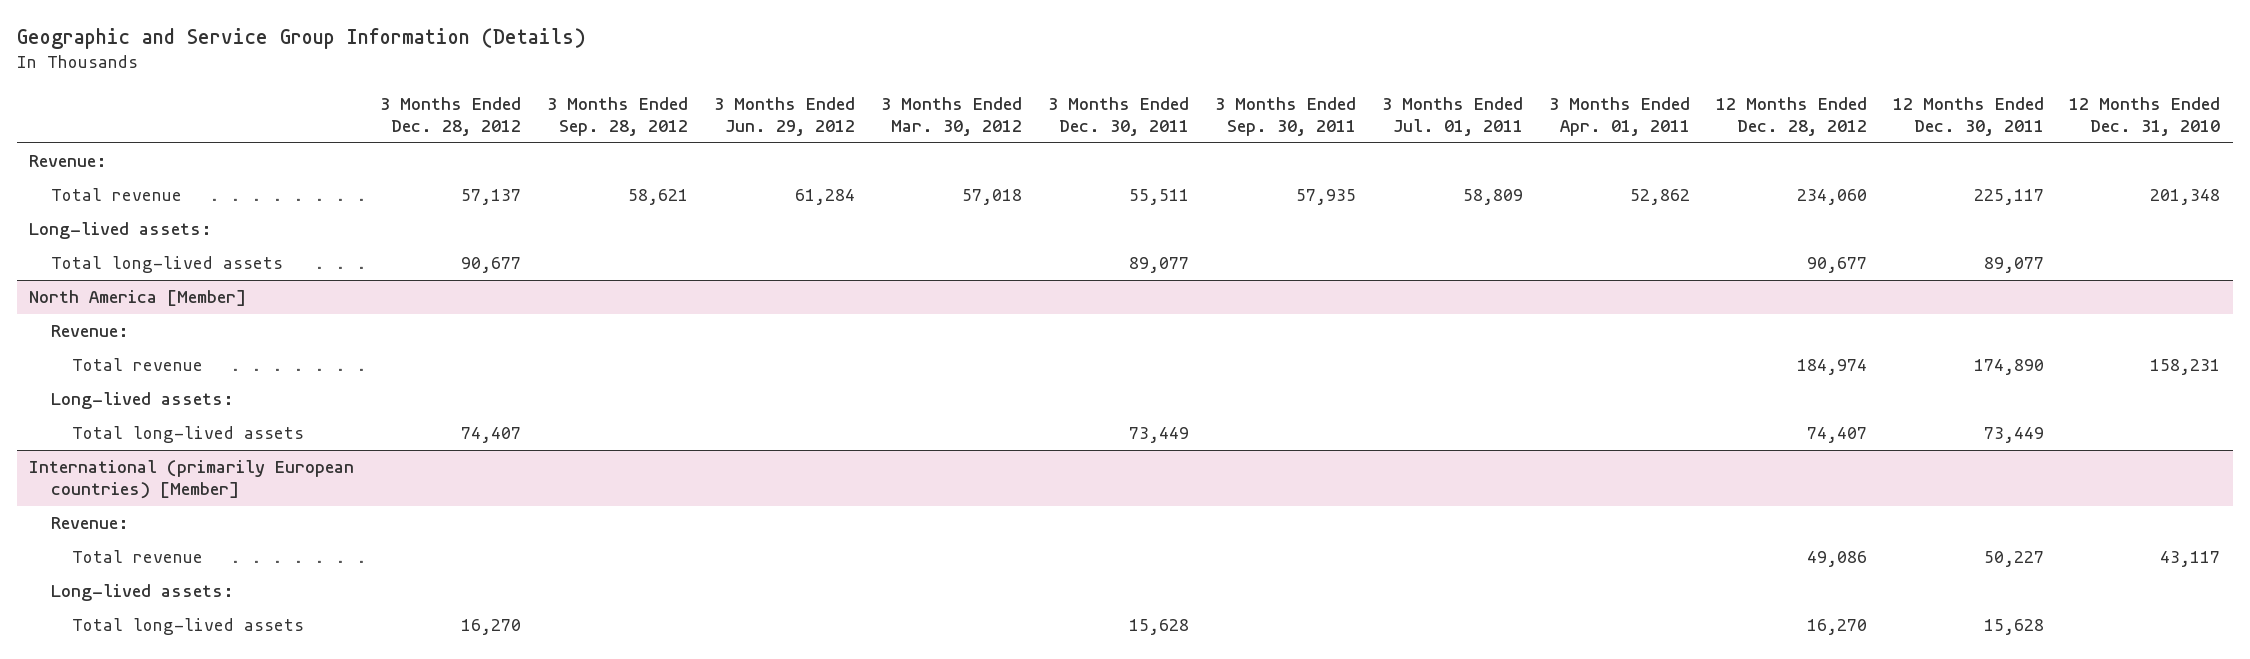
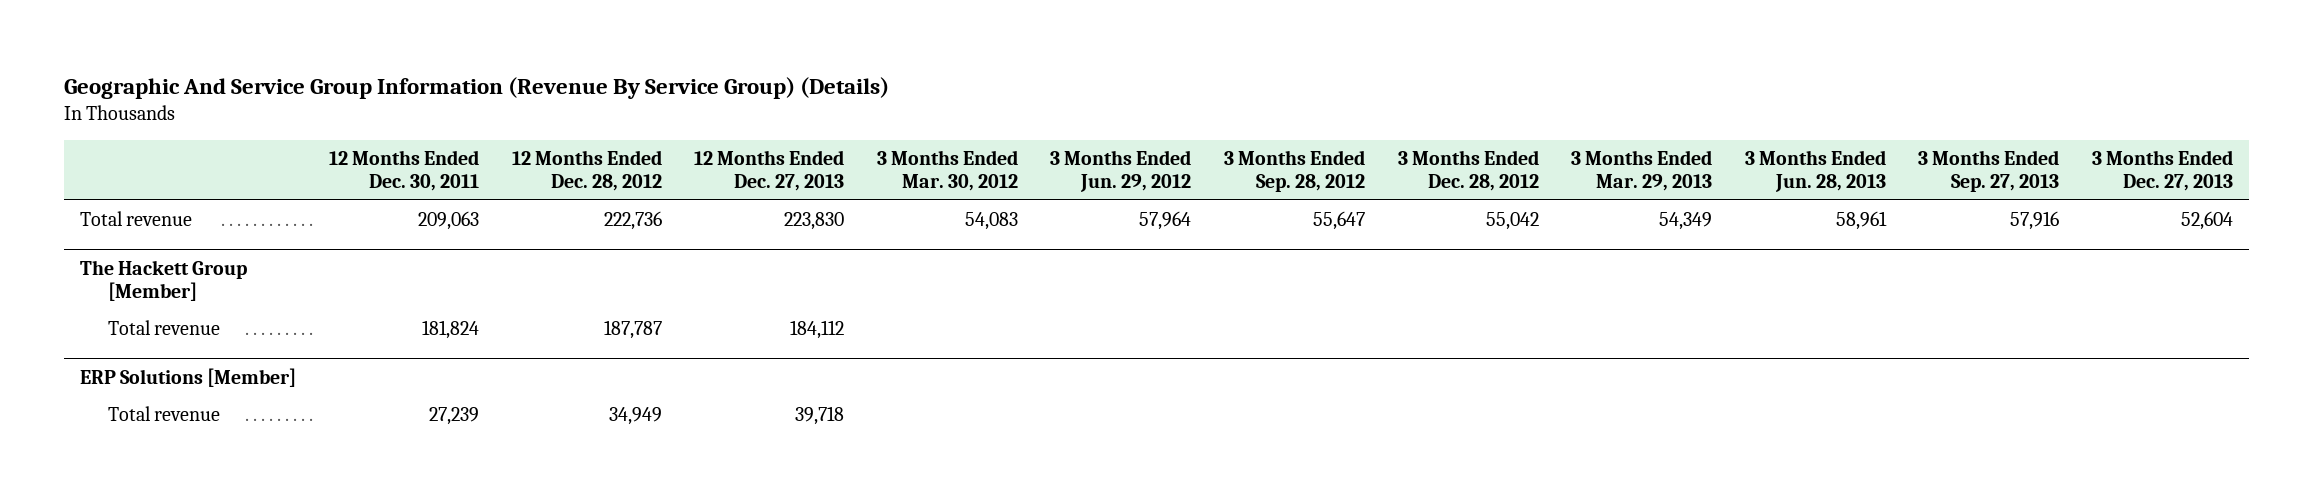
- Geographic and Service Group Information (Details)
+ Geographic And Service Group Information (Revenue By Service Group) (Details)
- | 3 Months Ended Dec. 28, 2012 | 3 Months Ended Sep. 28, 2012 | 3 Months Ended Jun. 29, 2012 | 3 Months Ended Mar. 30, 2012 | 3 Months Ended Dec. 30, 2011 | 3 Months Ended Sep. 30, 2011 | 3 Months Ended Jul. 01, 2011 | 3 Months Ended Apr. 01, 2011 | 12 Months Ended Dec. 28, 2012 | 12 Months Ended Dec. 30, 2011 | 12 Months Ended Dec. 31, 2010
+ | 12 Months Ended Dec. 30, 2011 | 12 Months Ended Dec. 28, 2012 | 12 Months Ended Dec. 27, 2013 | 3 Months Ended Mar. 30, 2012 | 3 Months Ended Jun. 29, 2012 | 3 Months Ended Sep. 28, 2012 | 3 Months Ended Dec. 28, 2012 | 3 Months Ended Mar. 29, 2013 | 3 Months Ended Jun. 28, 2013 | 3 Months Ended Sep. 27, 2013 | 3 Months Ended Dec. 27, 2013
- Revenue:
- Total revenue | 57,137 | 58,621 | 61,284 | 57,018 | 55,511 | 57,935 | 58,809 | 52,862 | 234,060 | 225,117 | 201,348
- Long-lived assets:
- Total long-lived assets | 90,677 | | | | 89,077 | | | | 90,677 | 89,077 |
- North America [Member]
- Revenue:
- Total revenue | | | | | | | | | 184,974 | 174,890 | 158,231
- Long-lived assets:
- Total long-lived assets | 74,407 | | | | 73,449 | | | | 74,407 | 73,449 |
- International (primarily European countries) [Member]
- Revenue:
- Total revenue | | | | | | | | | 49,086 | 50,227 | 43,117
- Long-lived assets:
- Total long-lived assets | 16,270 | | | | 15,628 | | | | 16,270 | 15,628 |
+ Total revenue | 209,063 | 222,736 | 223,830 | 54,083 | 57,964 | 55,647 | 55,042 | 54,349 | 58,961 | 57,916 | 52,604
+ The Hackett Group [Member]
+ Total revenue | 181,824 | 187,787 | 184,112 | | | | | | | |
+ ERP Solutions [Member]
+ Total revenue | 27,239 | 34,949 | 39,718 | | | | | | | |

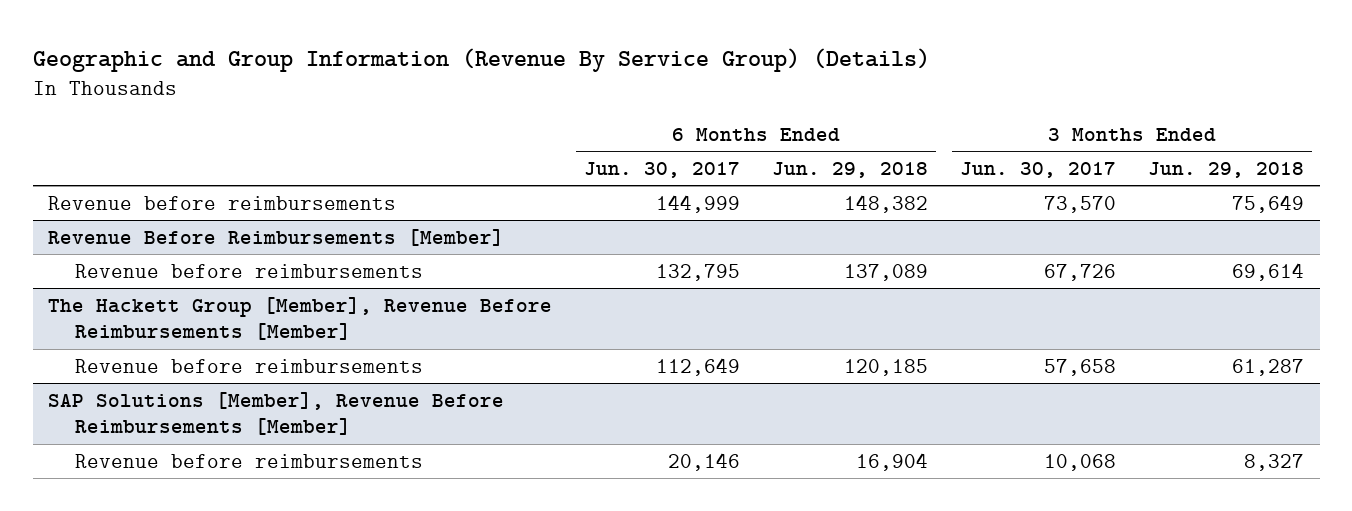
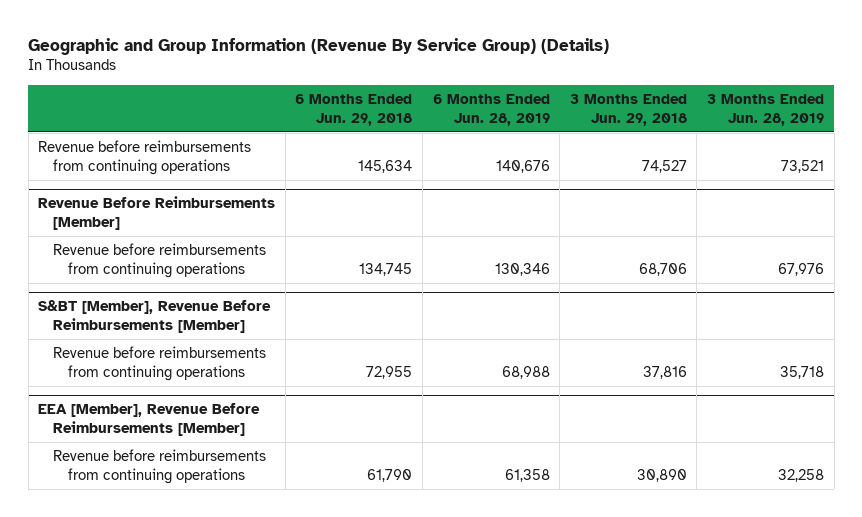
- | 6 Months Ended Jun. 30, 2017 | 6 Months Ended Jun. 29, 2018 | 3 Months Ended Jun. 30, 2017 | 3 Months Ended Jun. 29, 2018
+ | 6 Months Ended Jun. 29, 2018 | 6 Months Ended Jun. 28, 2019 | 3 Months Ended Jun. 29, 2018 | 3 Months Ended Jun. 28, 2019
- Revenue before reimbursements | 144,999 | 148,382 | 73,570 | 75,649
+ Revenue before reimbursements from continuing operations | 145,634 | 140,676 | 74,527 | 73,521
@ Revenue Before Reimbursements [Member]
- Revenue before reimbursements | 132,795 | 137,089 | 67,726 | 69,614
- The Hackett Group [Member], Revenue Before Reimbursements [Member]
- Revenue before reimbursements | 112,649 | 120,185 | 57,658 | 61,287
- SAP Solutions [Member], Revenue Before Reimbursements [Member]
- Revenue before reimbursements | 20,146 | 16,904 | 10,068 | 8,327
@ Revenue Before Reimbursements [Member]
+ Revenue before reimbursements from continuing operations | 134,745 | 130,346 | 68,706 | 67,976
+ S&BT [Member], Revenue Before Reimbursements [Member]
+ Revenue before reimbursements from continuing operations | 72,955 | 68,988 | 37,816 | 35,718
+ EEA [Member], Revenue Before Reimbursements [Member]
+ Revenue before reimbursements from continuing operations | 61,790 | 61,358 | 30,890 | 32,258

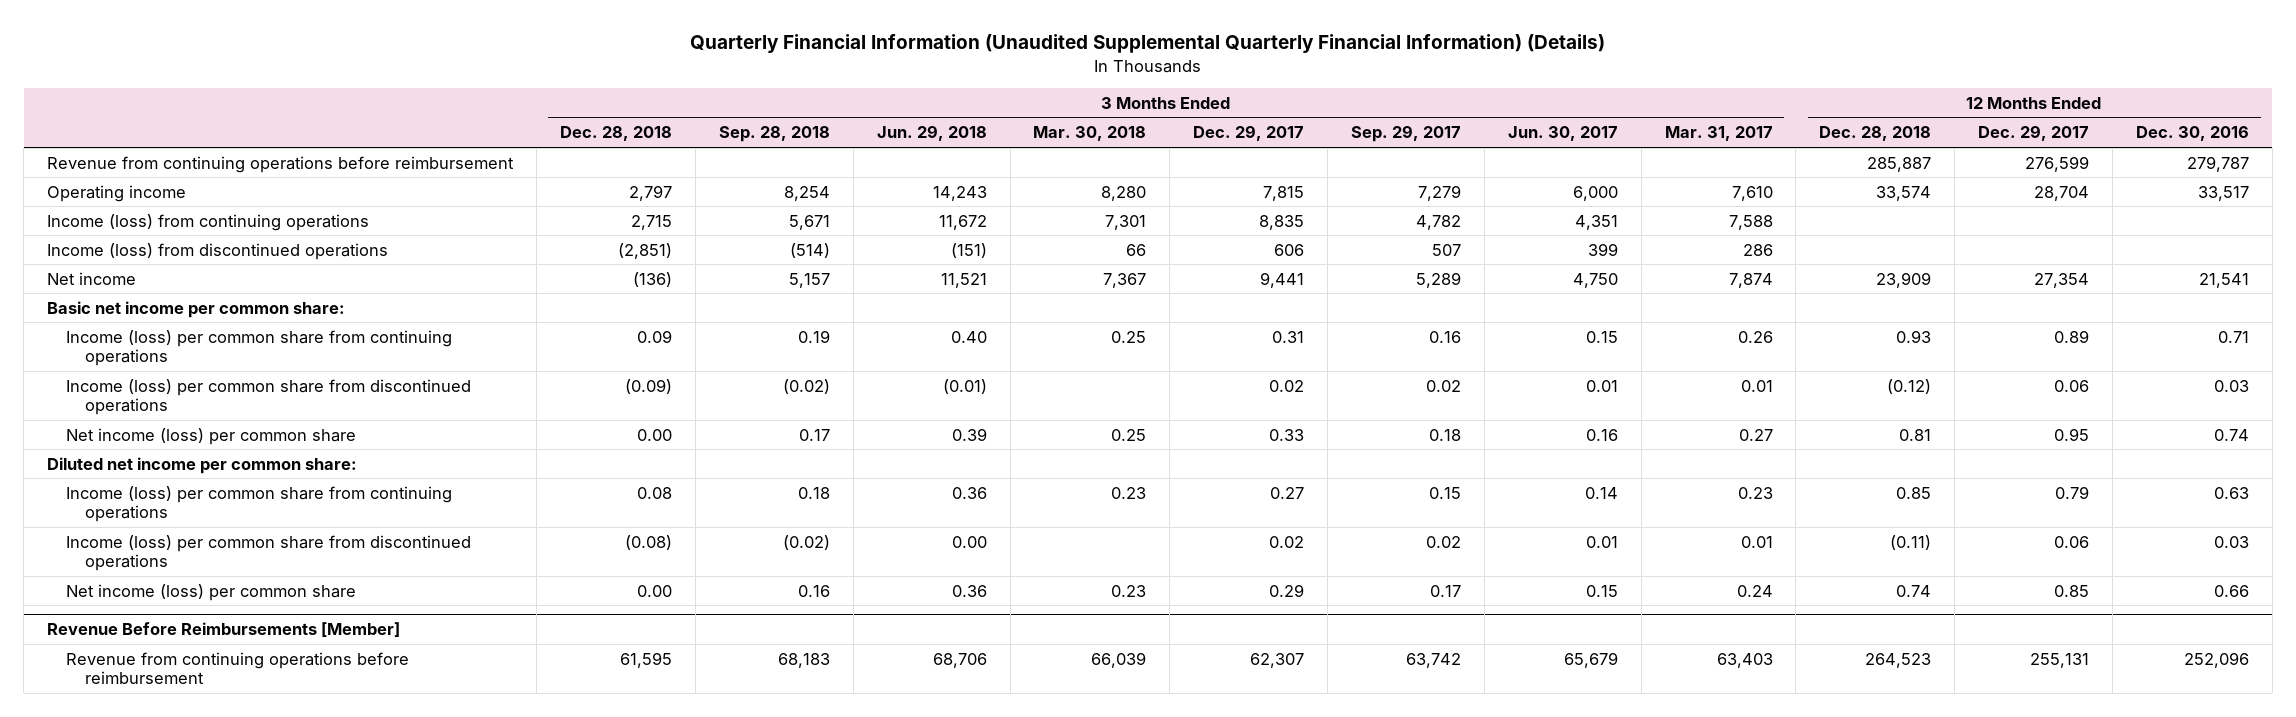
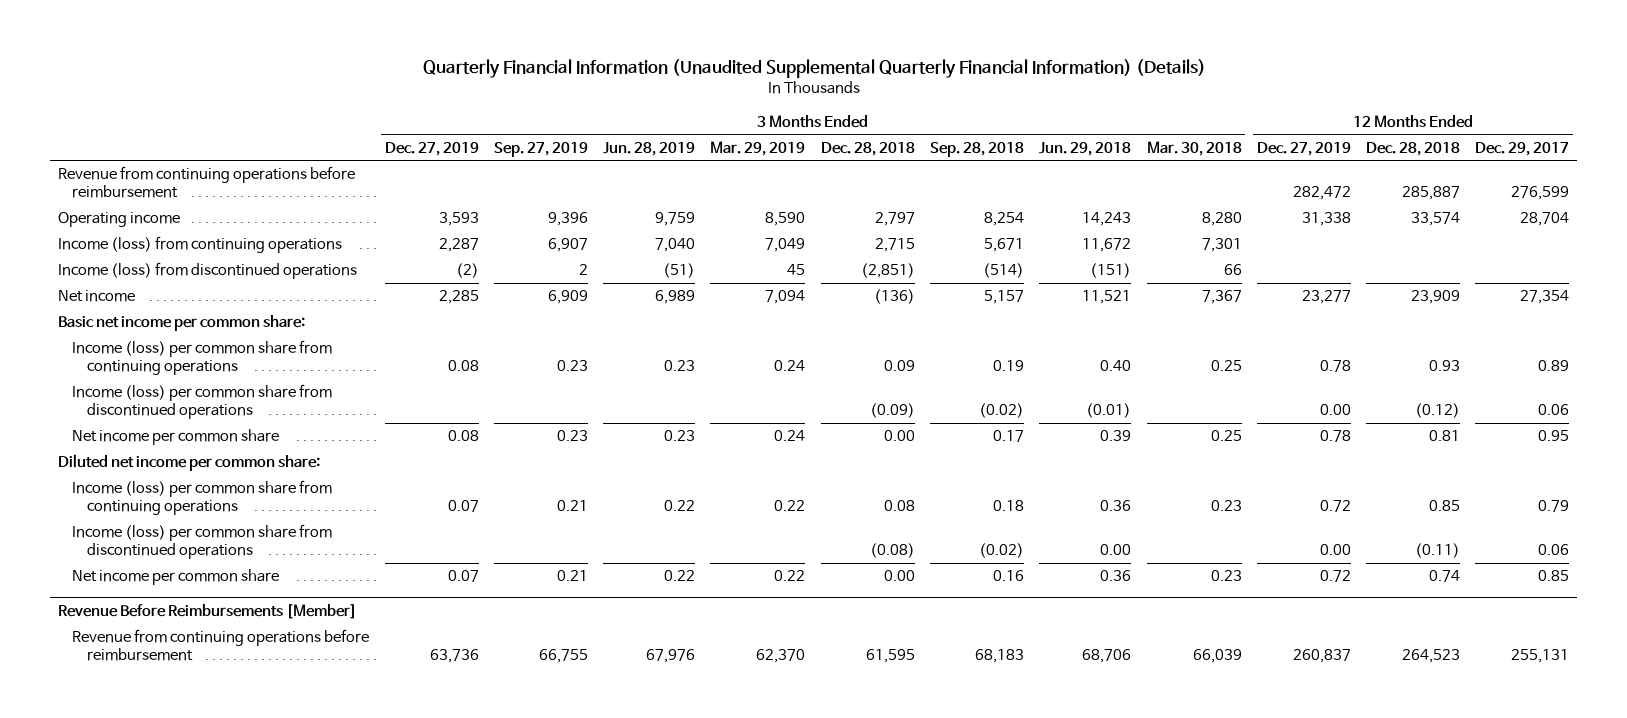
- | 3 Months Ended Dec. 28, 2018 | 3 Months Ended Sep. 28, 2018 | 3 Months Ended Jun. 29, 2018 | 3 Months Ended Mar. 30, 2018 | 3 Months Ended Dec. 29, 2017 | 3 Months Ended Sep. 29, 2017 | 3 Months Ended Jun. 30, 2017 | 3 Months Ended Mar. 31, 2017 | 12 Months Ended Dec. 28, 2018 | 12 Months Ended Dec. 29, 2017 | 12 Months Ended Dec. 30, 2016
+ | 3 Months Ended Dec. 27, 2019 | 3 Months Ended Sep. 27, 2019 | 3 Months Ended Jun. 28, 2019 | 3 Months Ended Mar. 29, 2019 | 3 Months Ended Dec. 28, 2018 | 3 Months Ended Sep. 28, 2018 | 3 Months Ended Jun. 29, 2018 | 3 Months Ended Mar. 30, 2018 | 12 Months Ended Dec. 27, 2019 | 12 Months Ended Dec. 28, 2018 | 12 Months Ended Dec. 29, 2017
- Net income (loss) per common share | 0.00 | 0.17 | 0.39 | 0.25 | 0.33 | 0.18 | 0.16 | 0.27 | 0.81 | 0.95 | 0.74
+ Net income per common share | 0.08 | 0.23 | 0.23 | 0.24 | 0.00 | 0.17 | 0.39 | 0.25 | 0.78 | 0.81 | 0.95
- Net income (loss) per common share | 0.00 | 0.16 | 0.36 | 0.23 | 0.29 | 0.17 | 0.15 | 0.24 | 0.74 | 0.85 | 0.66
+ Net income per common share | 0.07 | 0.21 | 0.22 | 0.22 | 0.00 | 0.16 | 0.36 | 0.23 | 0.72 | 0.74 | 0.85

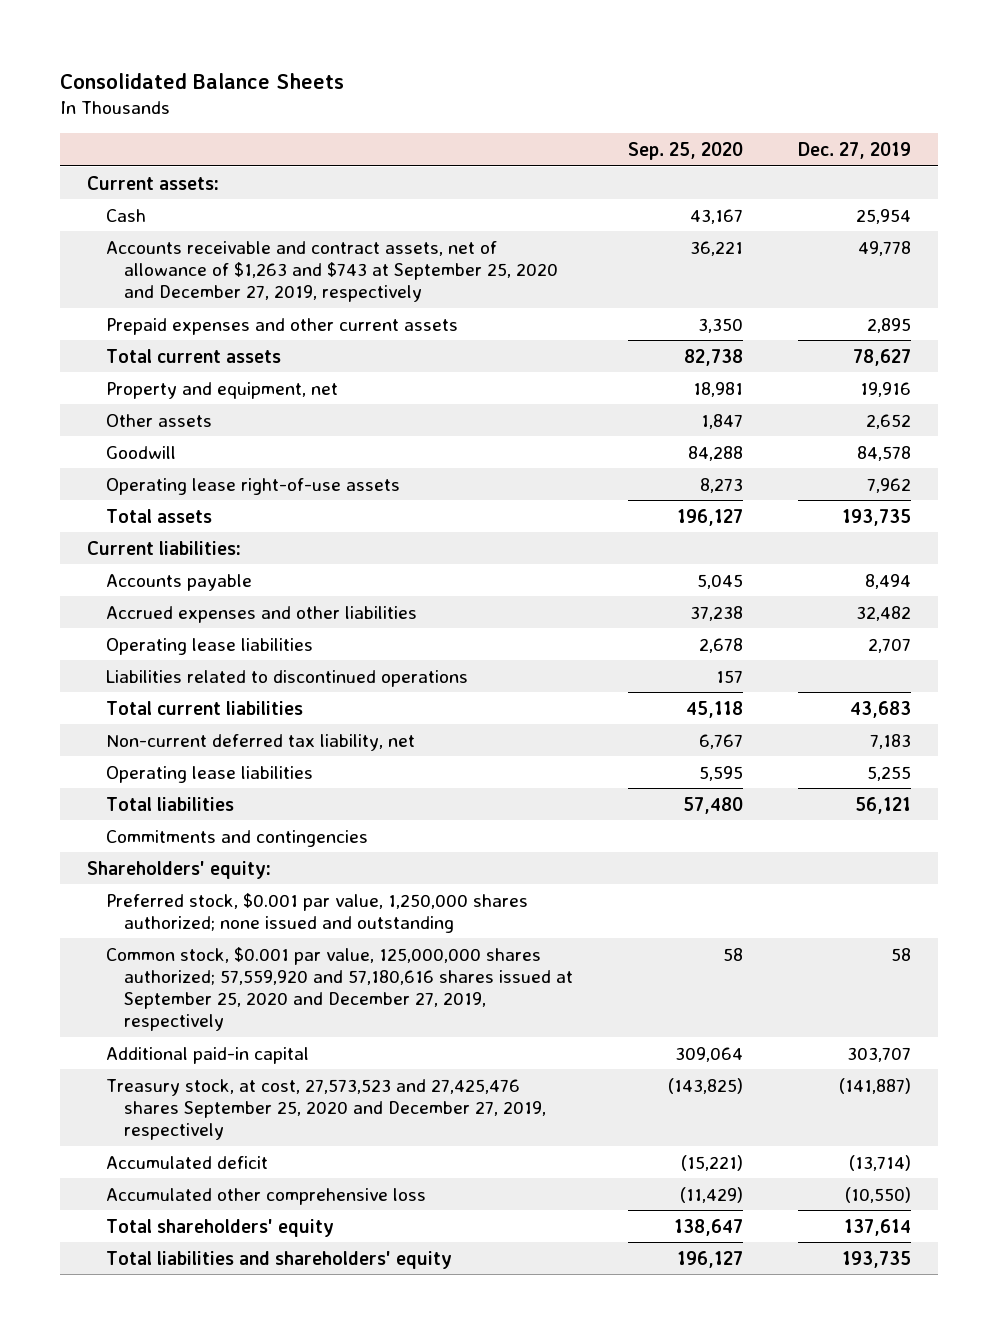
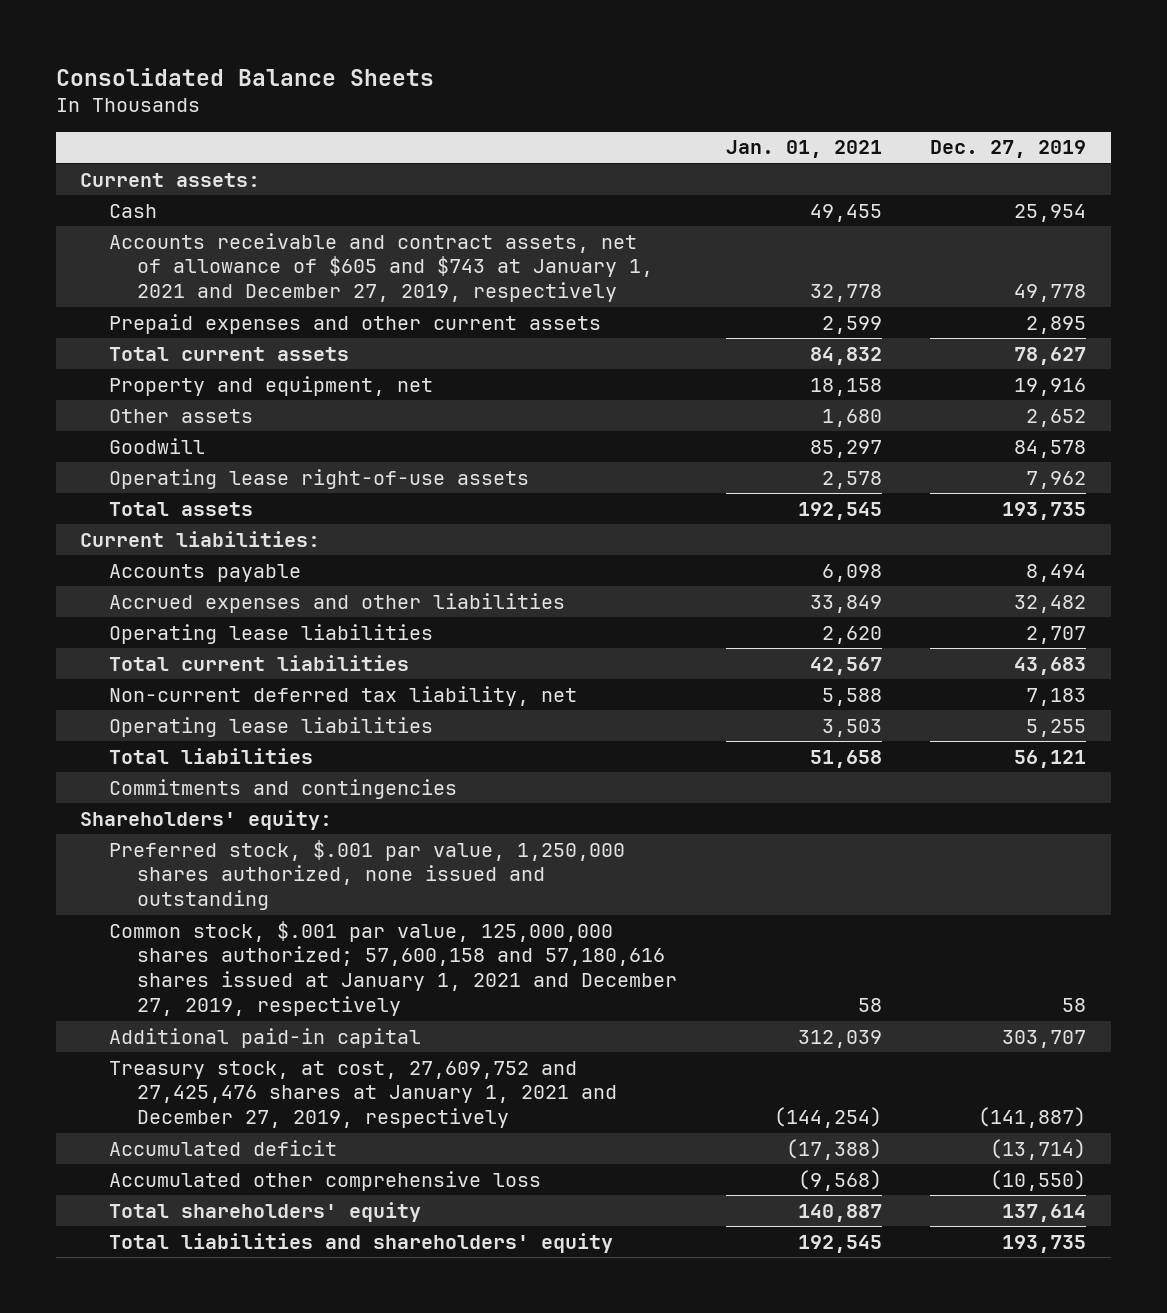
- | Sep. 25, 2020 | Dec. 27, 2019
+ | Jan. 01, 2021 | Dec. 27, 2019
- Accounts receivable and contract assets, net of allowance of $1,263 and $743 at September 25, 2020 and December 27, 2019, respectively | 36,221 | 49,778
+ Accounts receivable and contract assets, net of allowance of $605 and $743 at January 1, 2021 and December 27, 2019, respectively | 32,778 | 49,778
- Liabilities related to discontinued operations | 157 |
- Preferred stock, $0.001 par value, 1,250,000 shares authorized; none issued and outstanding
- Common stock, $0.001 par value, 125,000,000 shares authorized; 57,559,920 and 57,180,616 shares issued at September 25, 2020 and December 27, 2019, respectively | 58 | 58
+ Preferred stock, $.001 par value, 1,250,000 shares authorized, none issued and outstanding
+ Common stock, $.001 par value, 125,000,000 shares authorized; 57,600,158 and 57,180,616 shares issued at January 1, 2021 and December 27, 2019, respectively | 58 | 58
- Treasury stock, at cost, 27,573,523 and 27,425,476 shares September 25, 2020 and December 27, 2019, respectively | (143,825) | (141,887)
+ Treasury stock, at cost, 27,609,752 and 27,425,476 shares at January 1, 2021 and December 27, 2019, respectively | (144,254) | (141,887)

